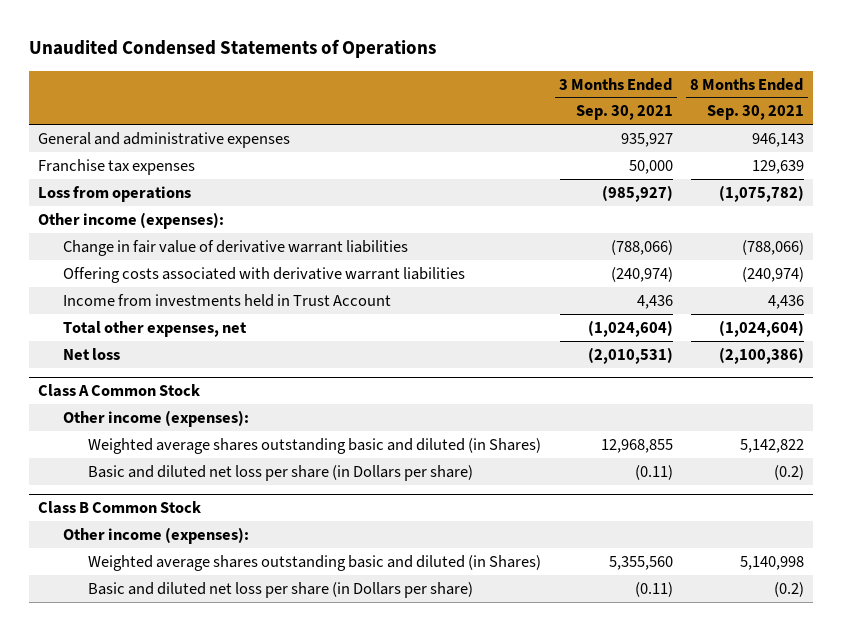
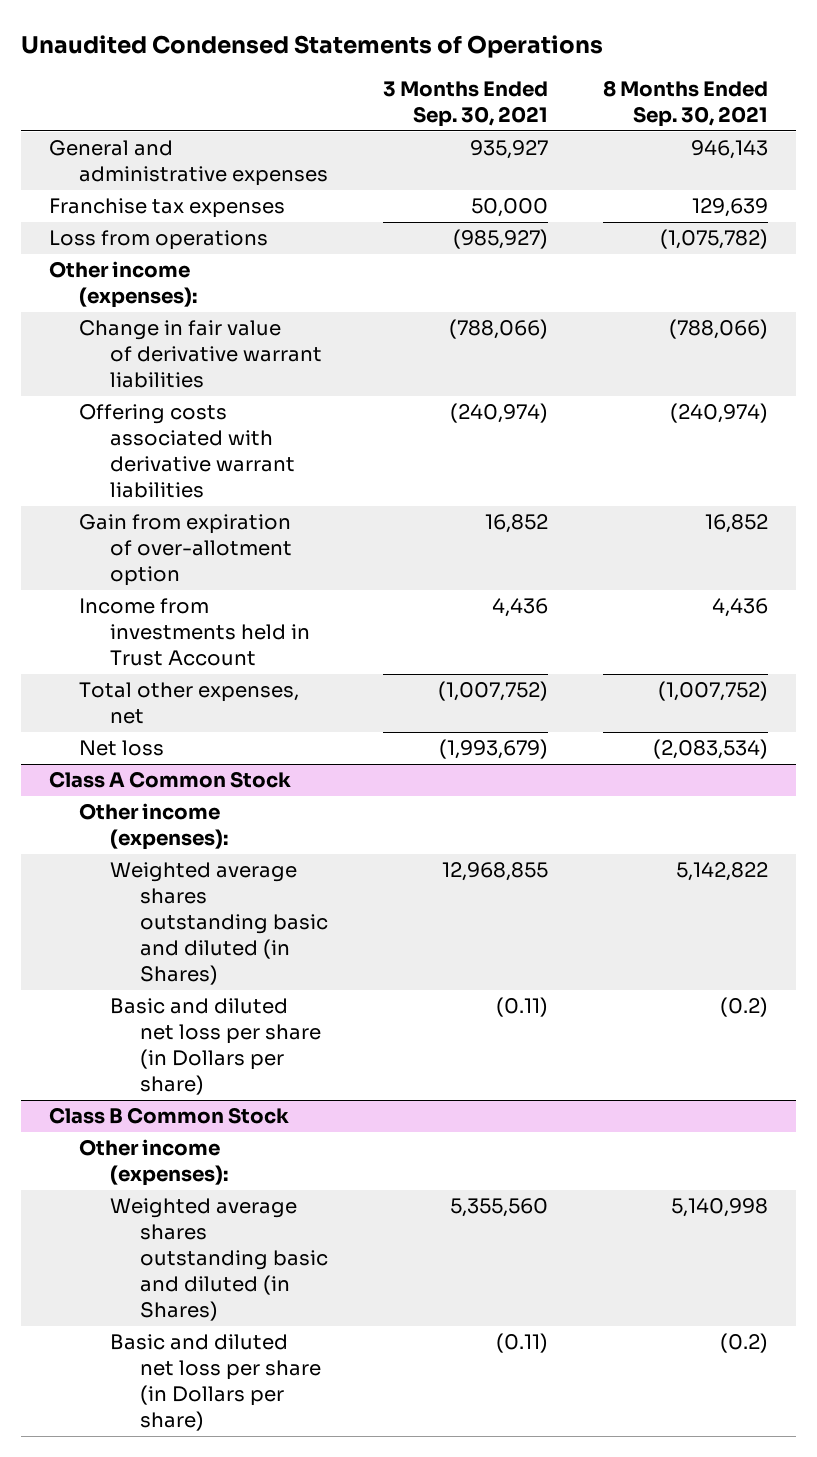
+ Gain from expiration of over-allotment option | 16,852 | 16,852
- Total other expenses, net | (1,024,604) | (1,024,604)
- Net loss | (2,010,531) | (2,100,386)
+ Total other expenses, net | (1,007,752) | (1,007,752)
+ Net loss | (1,993,679) | (2,083,534)

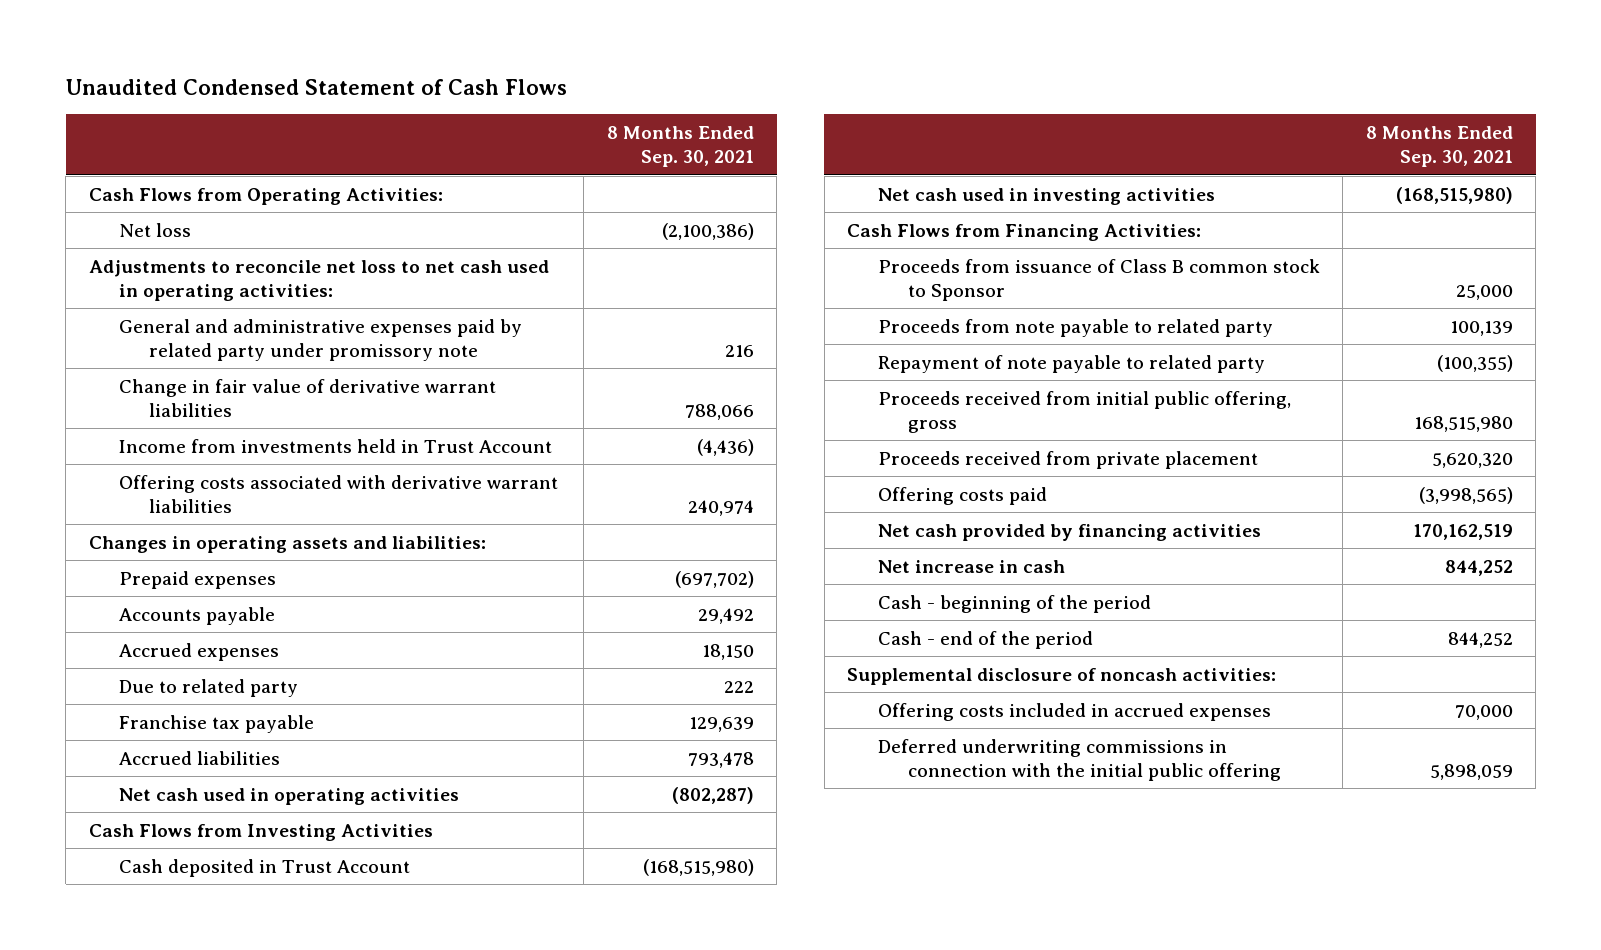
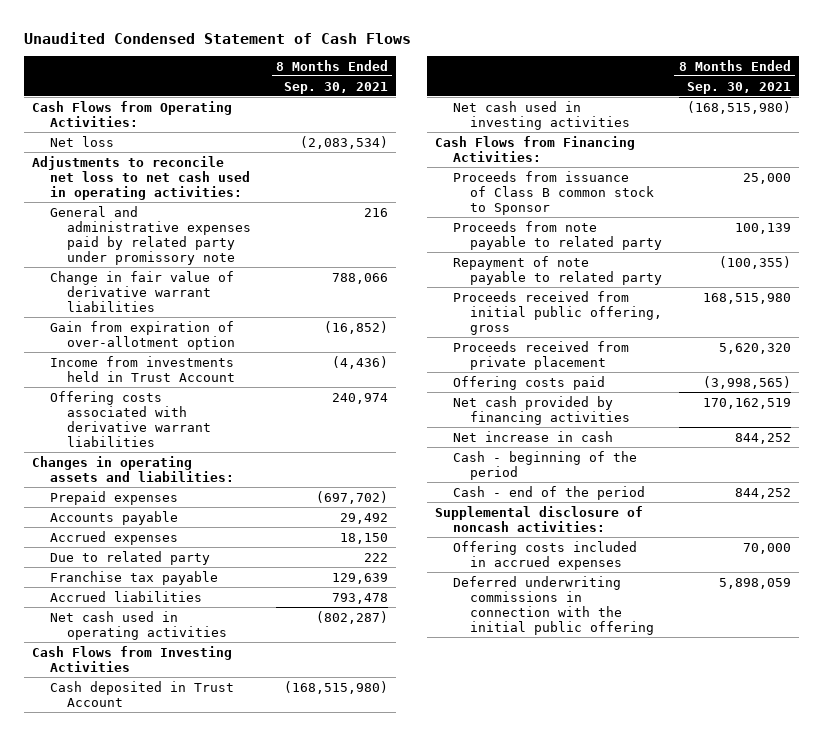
- Net loss | (2,100,386)
+ Net loss | (2,083,534)
+ Gain from expiration of over-allotment option | (16,852)

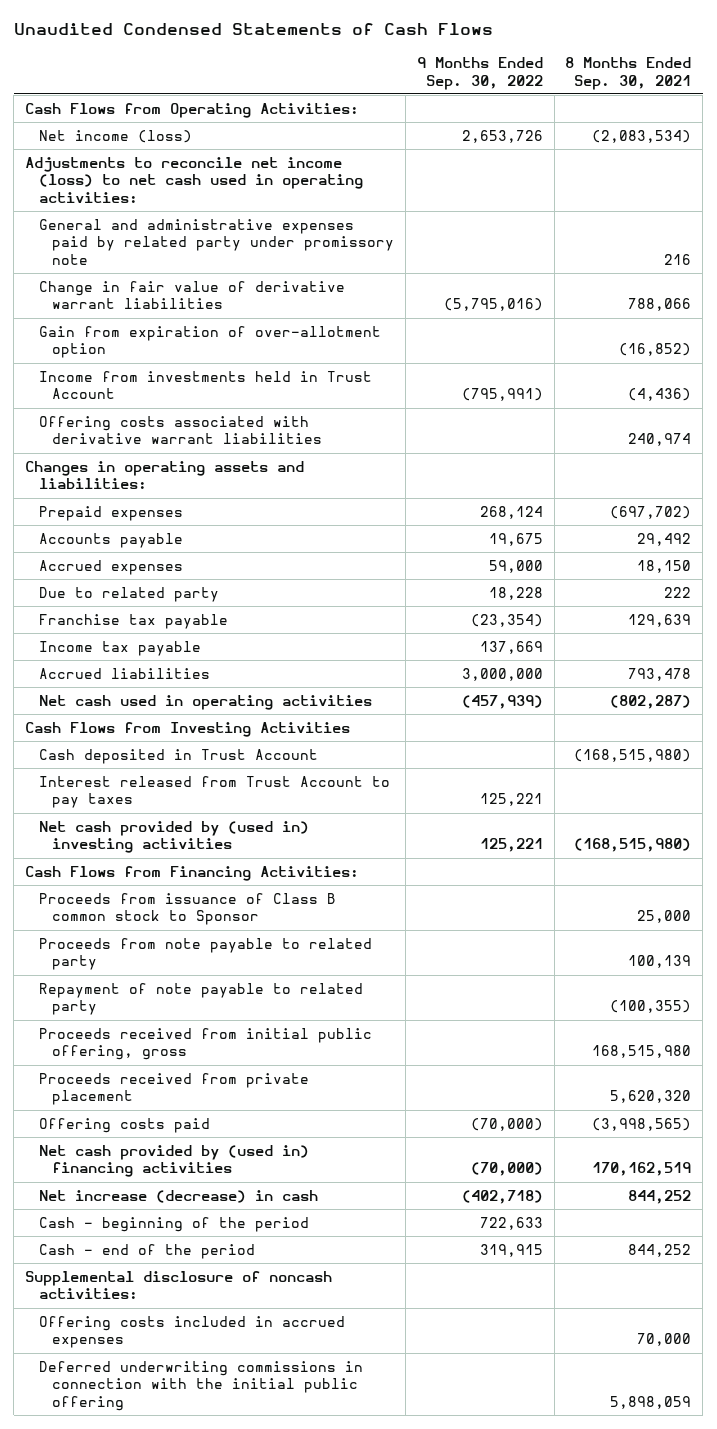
- Unaudited Condensed Statement of Cash Flows
+ Unaudited Condensed Statements of Cash Flows
- | 8 Months Ended Sep. 30, 2021
+ | 9 Months Ended Sep. 30, 2022 | 8 Months Ended Sep. 30, 2021
- Net loss | (2,083,534)
- Adjustments to reconcile net loss to net cash used in operating activities:
+ Net income (loss) | 2,653,726 | (2,083,534)
+ Adjustments to reconcile net income (loss) to net cash used in operating activities:
+ Income tax payable | 137,669 |
- Net cash used in investing activities | (168,515,980)
+ Interest released from Trust Account to pay taxes | 125,221 |
+ Net cash provided by (used in) investing activities | 125,221 | (168,515,980)
- Net cash provided by financing activities | 170,162,519
- Net increase in cash | 844,252
+ Net cash provided by (used in) financing activities | (70,000) | 170,162,519
+ Net increase (decrease) in cash | (402,718) | 844,252

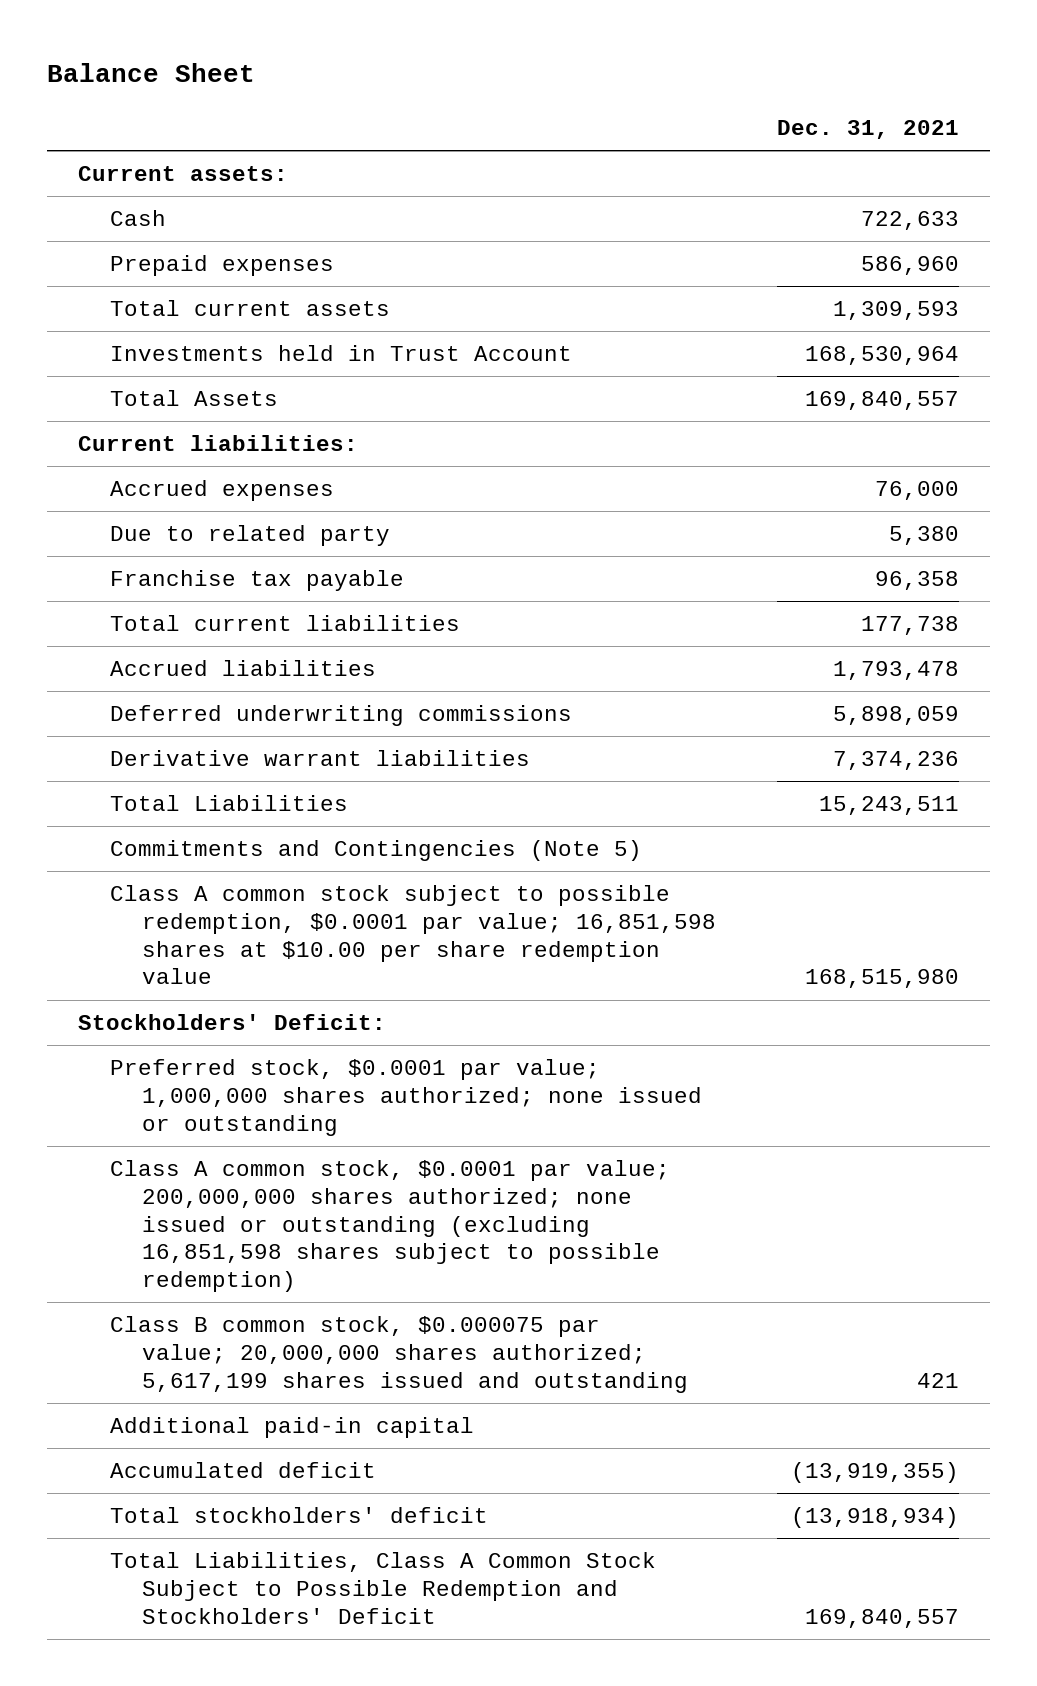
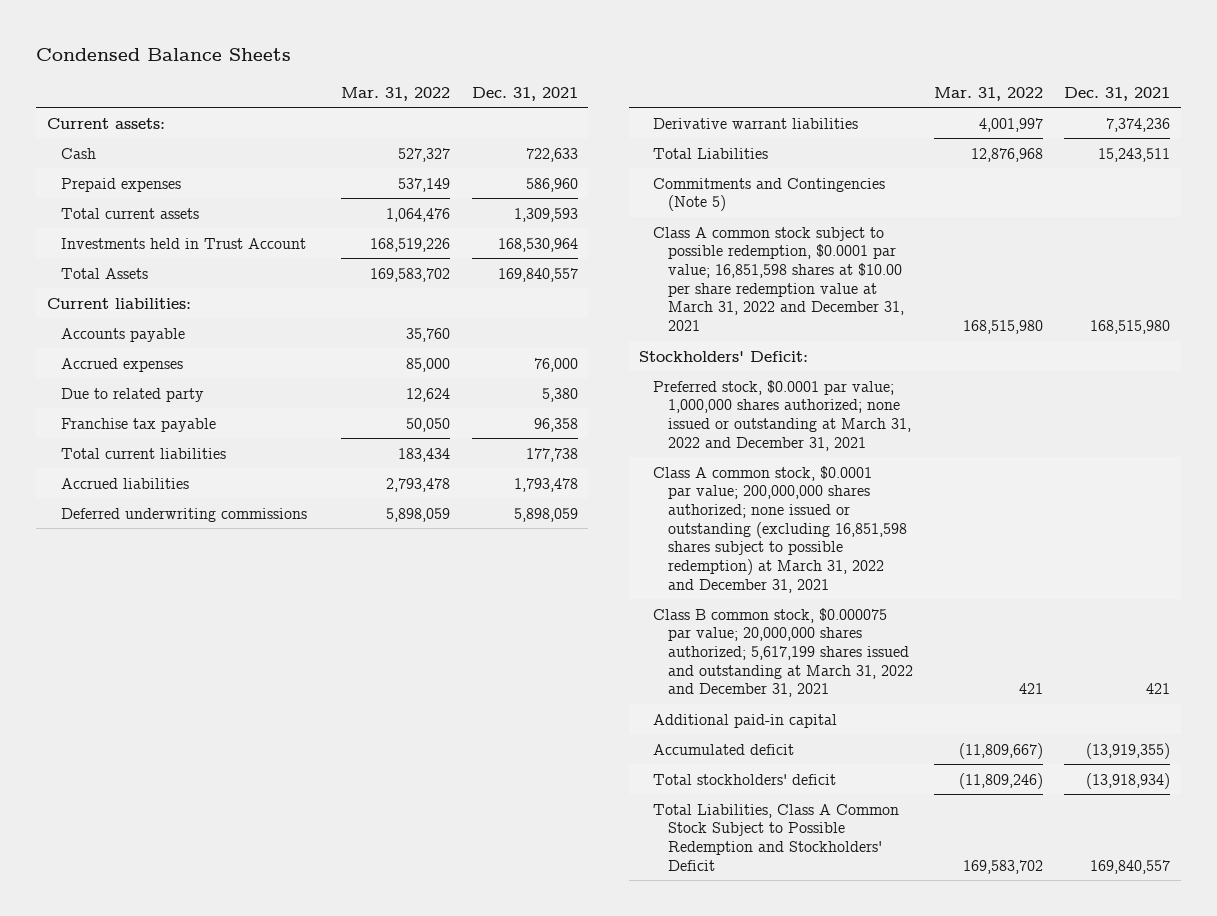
- Balance Sheet
+ Condensed Balance Sheets
- | Dec. 31, 2021
+ | Mar. 31, 2022 | Dec. 31, 2021
+ Accounts payable | 35,760 |
- Class A common stock subject to possible redemption, $0.0001 par value; 16,851,598 shares at $10.00 per share redemption value | 168,515,980
+ Class A common stock subject to possible redemption, $0.0001 par value; 16,851,598 shares at $10.00 per share redemption value at March 31, 2022 and December 31, 2021 | 168,515,980 | 168,515,980
- Preferred stock, $0.0001 par value; 1,000,000 shares authorized; none issued or outstanding
- Class A common stock, $0.0001 par value; 200,000,000 shares authorized; none issued or outstanding (excluding 16,851,598 shares subject to possible redemption)
- Class B common stock, $0.000075 par value; 20,000,000 shares authorized; 5,617,199 shares issued and outstanding | 421
+ Preferred stock, $0.0001 par value; 1,000,000 shares authorized; none issued or outstanding at March 31, 2022 and December 31, 2021
+ Class A common stock, $0.0001 par value; 200,000,000 shares authorized; none issued or outstanding (excluding 16,851,598 shares subject to possible redemption) at March 31, 2022 and December 31, 2021
+ Class B common stock, $0.000075 par value; 20,000,000 shares authorized; 5,617,199 shares issued and outstanding at March 31, 2022 and December 31, 2021 | 421 | 421

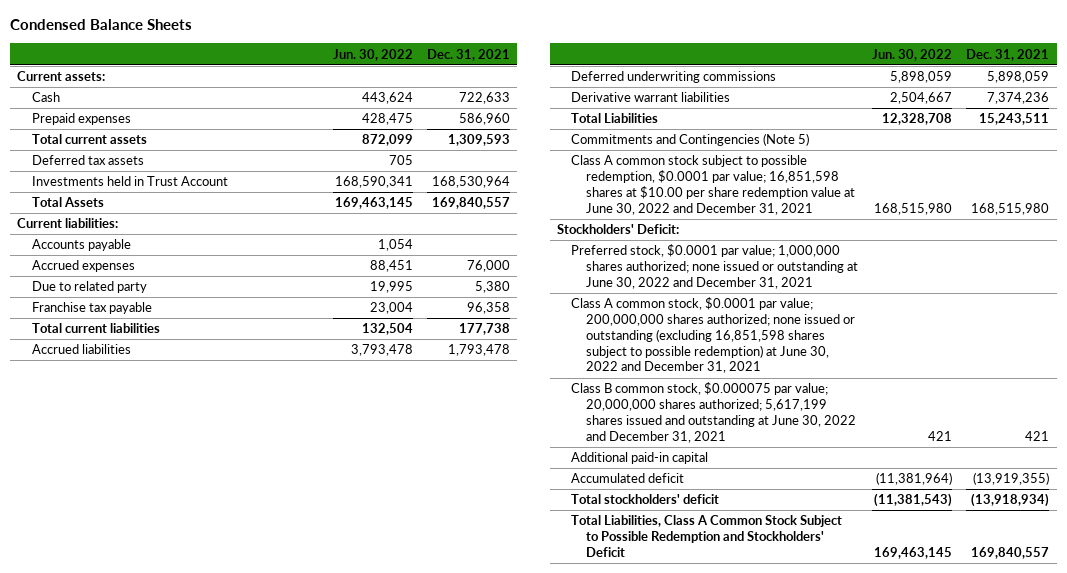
- | Mar. 31, 2022 | Dec. 31, 2021
+ | Jun. 30, 2022 | Dec. 31, 2021
+ Deferred tax assets | 705 |
- Class A common stock subject to possible redemption, $0.0001 par value; 16,851,598 shares at $10.00 per share redemption value at March 31, 2022 and December 31, 2021 | 168,515,980 | 168,515,980
+ Class A common stock subject to possible redemption, $0.0001 par value; 16,851,598 shares at $10.00 per share redemption value at June 30, 2022 and December 31, 2021 | 168,515,980 | 168,515,980
- Preferred stock, $0.0001 par value; 1,000,000 shares authorized; none issued or outstanding at March 31, 2022 and December 31, 2021
- Class A common stock, $0.0001 par value; 200,000,000 shares authorized; none issued or outstanding (excluding 16,851,598 shares subject to possible redemption) at March 31, 2022 and December 31, 2021
- Class B common stock, $0.000075 par value; 20,000,000 shares authorized; 5,617,199 shares issued and outstanding at March 31, 2022 and December 31, 2021 | 421 | 421
+ Preferred stock, $0.0001 par value; 1,000,000 shares authorized; none issued or outstanding at June 30, 2022 and December 31, 2021
+ Class A common stock, $0.0001 par value; 200,000,000 shares authorized; none issued or outstanding (excluding 16,851,598 shares subject to possible redemption) at June 30, 2022 and December 31, 2021
+ Class B common stock, $0.000075 par value; 20,000,000 shares authorized; 5,617,199 shares issued and outstanding at June 30, 2022 and December 31, 2021 | 421 | 421

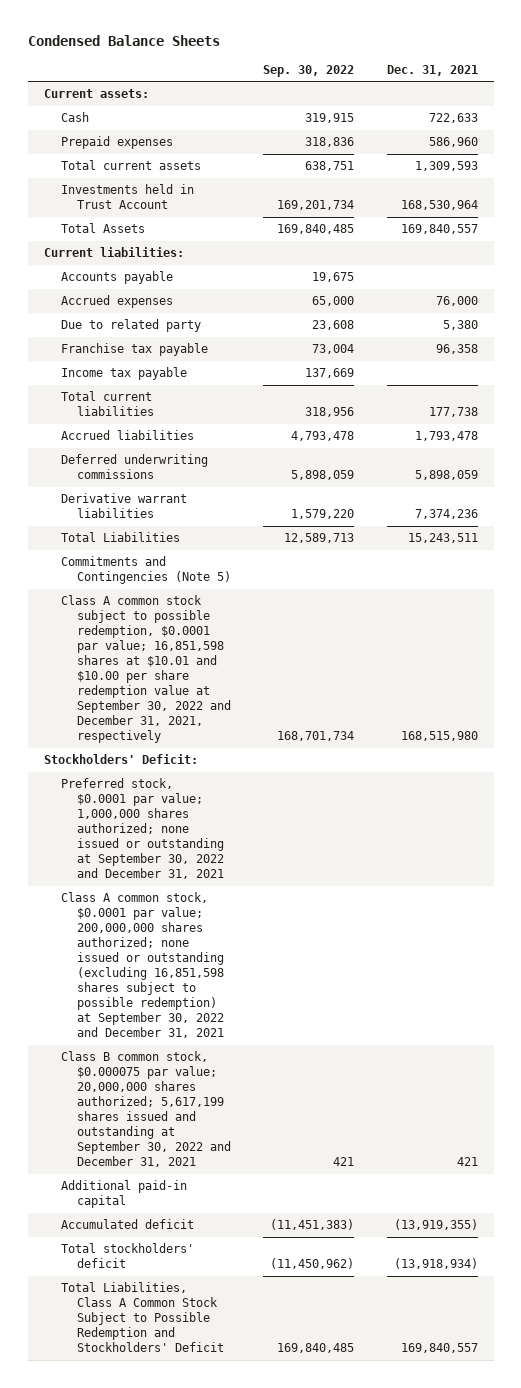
- | Jun. 30, 2022 | Dec. 31, 2021
+ | Sep. 30, 2022 | Dec. 31, 2021
- Deferred tax assets | 705 |
+ Income tax payable | 137,669 |
- Class A common stock subject to possible redemption, $0.0001 par value; 16,851,598 shares at $10.00 per share redemption value at June 30, 2022 and December 31, 2021 | 168,515,980 | 168,515,980
+ Class A common stock subject to possible redemption, $0.0001 par value; 16,851,598 shares at $10.01 and $10.00 per share redemption value at September 30, 2022 and December 31, 2021, respectively | 168,701,734 | 168,515,980
- Preferred stock, $0.0001 par value; 1,000,000 shares authorized; none issued or outstanding at June 30, 2022 and December 31, 2021
- Class A common stock, $0.0001 par value; 200,000,000 shares authorized; none issued or outstanding (excluding 16,851,598 shares subject to possible redemption) at June 30, 2022 and December 31, 2021
- Class B common stock, $0.000075 par value; 20,000,000 shares authorized; 5,617,199 shares issued and outstanding at June 30, 2022 and December 31, 2021 | 421 | 421
+ Preferred stock, $0.0001 par value; 1,000,000 shares authorized; none issued or outstanding at September 30, 2022 and December 31, 2021
+ Class A common stock, $0.0001 par value; 200,000,000 shares authorized; none issued or outstanding (excluding 16,851,598 shares subject to possible redemption) at September 30, 2022 and December 31, 2021
+ Class B common stock, $0.000075 par value; 20,000,000 shares authorized; 5,617,199 shares issued and outstanding at September 30, 2022 and December 31, 2021 | 421 | 421

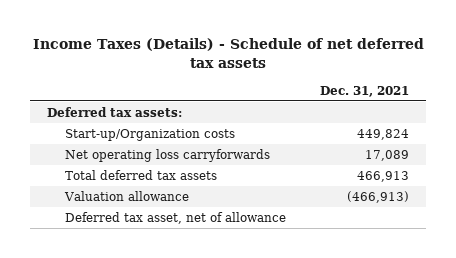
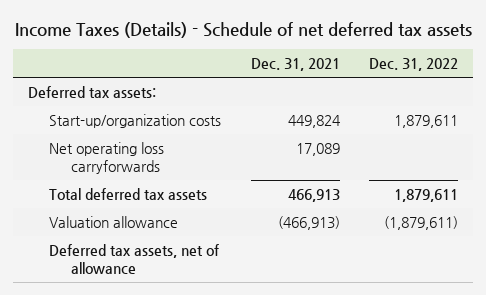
- | Dec. 31, 2021
+ | Dec. 31, 2021 | Dec. 31, 2022
- Start-up/Organization costs | 449,824
+ Start-up/organization costs | 449,824 | 1,879,611
- Deferred tax asset, net of allowance
+ Deferred tax assets, net of allowance

